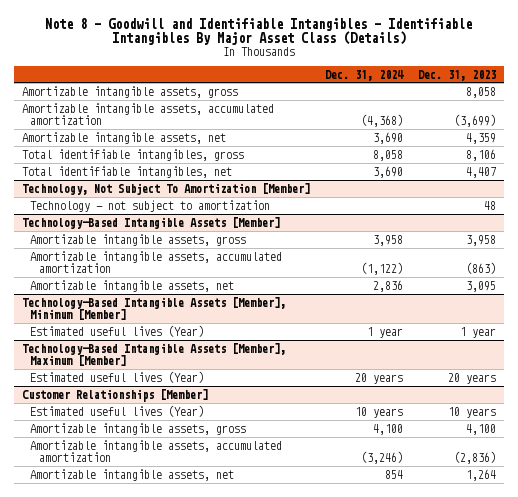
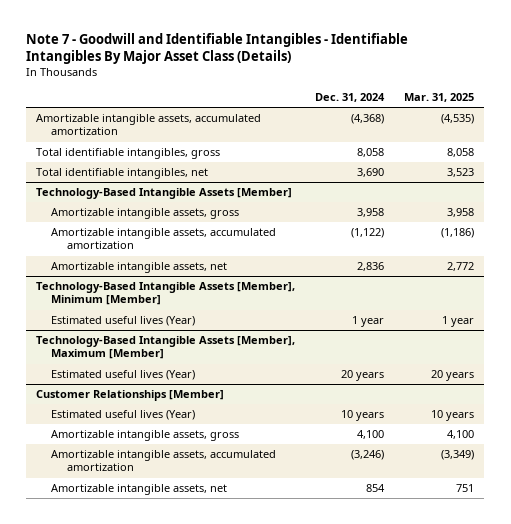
- Note 8 - Goodwill and Identifiable Intangibles - Identifiable Intangibles By Major Asset Class (Details)
+ Note 7 - Goodwill and Identifiable Intangibles - Identifiable Intangibles By Major Asset Class (Details)
- | Dec. 31, 2024 | Dec. 31, 2023
+ | Dec. 31, 2024 | Mar. 31, 2025
- Amortizable intangible assets, gross | | 8,058
- Amortizable intangible assets, net | 3,690 | 4,359
- Technology, Not Subject To Amortization [Member]
- Technology - not subject to amortization | | 48

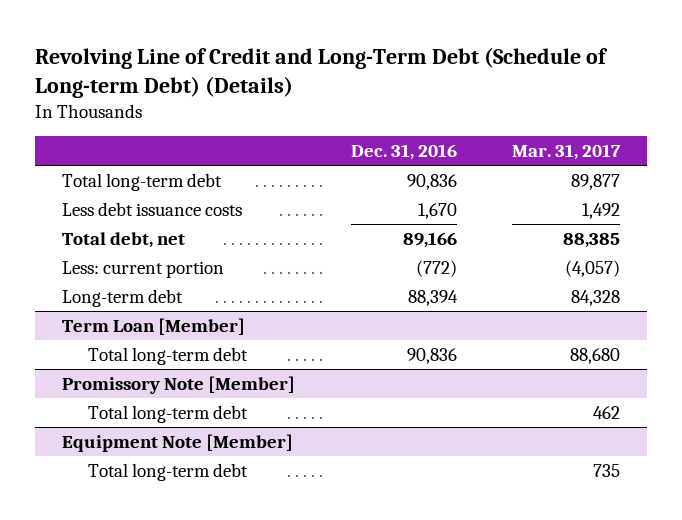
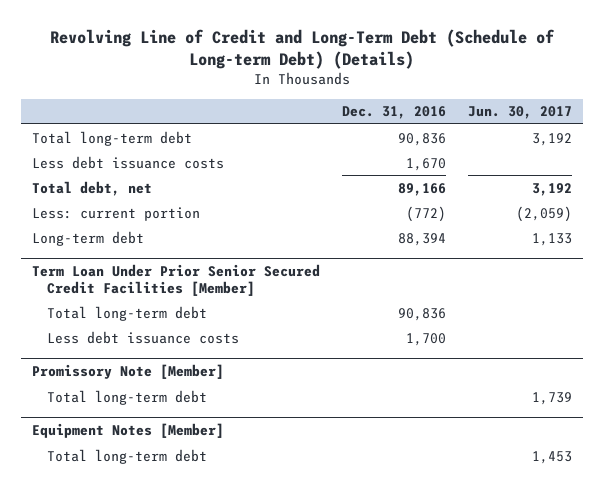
- | Dec. 31, 2016 | Mar. 31, 2017
+ | Dec. 31, 2016 | Jun. 30, 2017
- Term Loan [Member]
+ Term Loan Under Prior Senior Secured Credit Facilities [Member]
+ Less debt issuance costs | 1,700 |
- Equipment Note [Member]
+ Equipment Notes [Member]

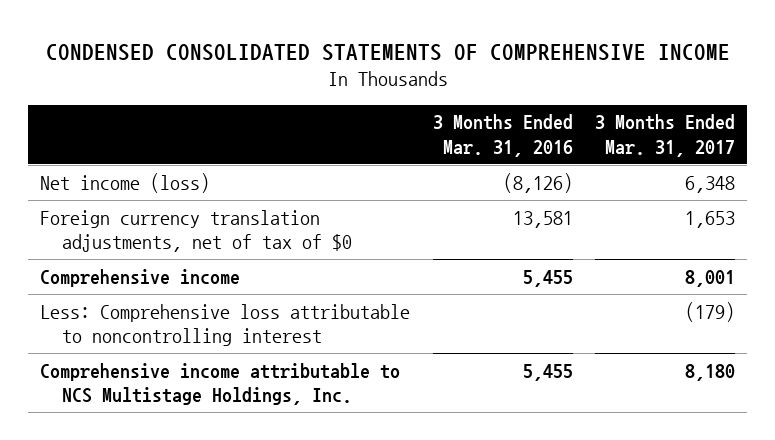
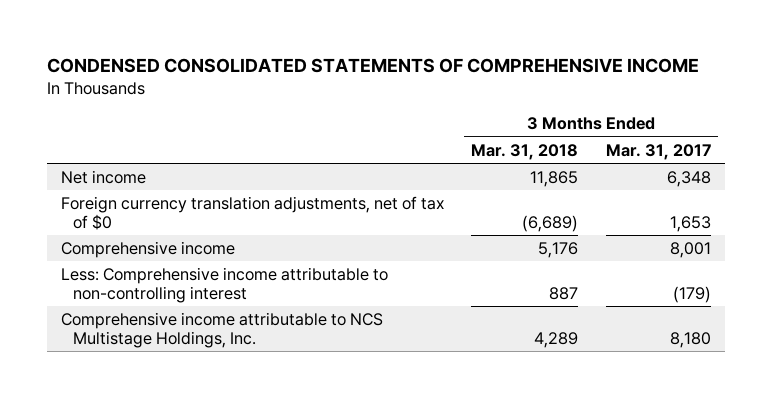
- | 3 Months Ended Mar. 31, 2016 | 3 Months Ended Mar. 31, 2017
+ | 3 Months Ended Mar. 31, 2018 | 3 Months Ended Mar. 31, 2017
- Net income (loss) | (8,126) | 6,348
+ Net income | 11,865 | 6,348
- Less: Comprehensive loss attributable to noncontrolling interest | | (179)
+ Less: Comprehensive income attributable to non-controlling interest | 887 | (179)

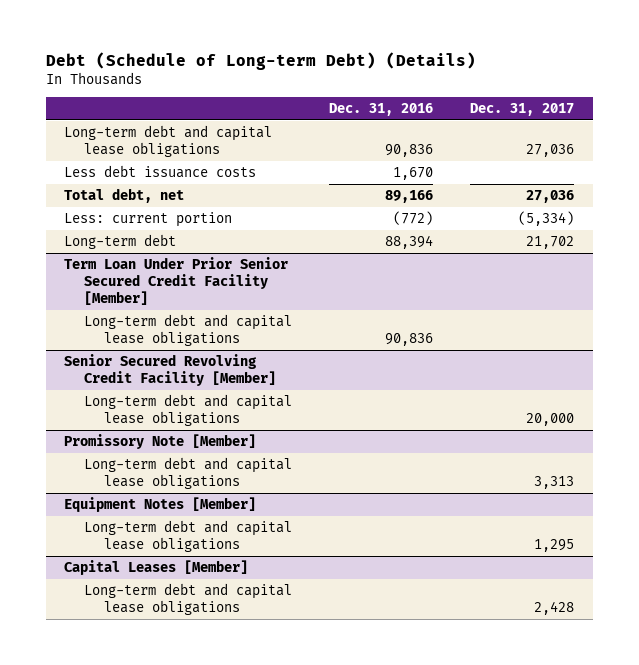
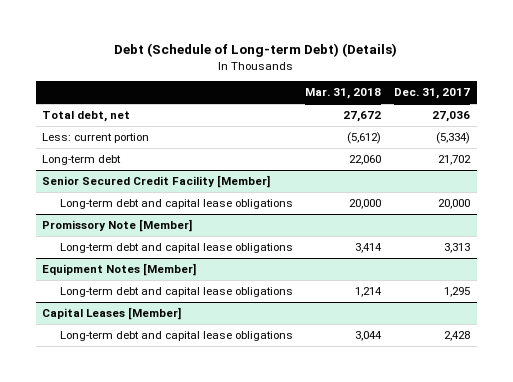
- | Dec. 31, 2016 | Dec. 31, 2017
+ | Mar. 31, 2018 | Dec. 31, 2017
- Long-term debt and capital lease obligations | 90,836 | 27,036
- Less debt issuance costs | 1,670 |
- Term Loan Under Prior Senior Secured Credit Facility [Member]
- Long-term debt and capital lease obligations | 90,836 |
- Senior Secured Revolving Credit Facility [Member]
+ Senior Secured Credit Facility [Member]

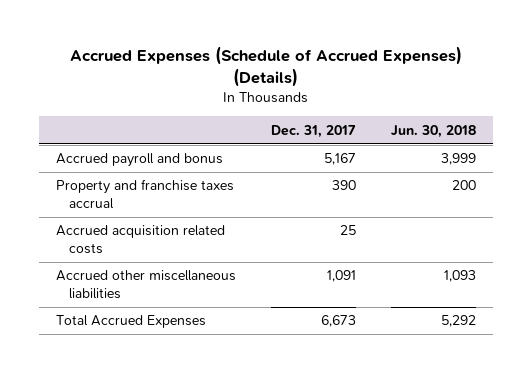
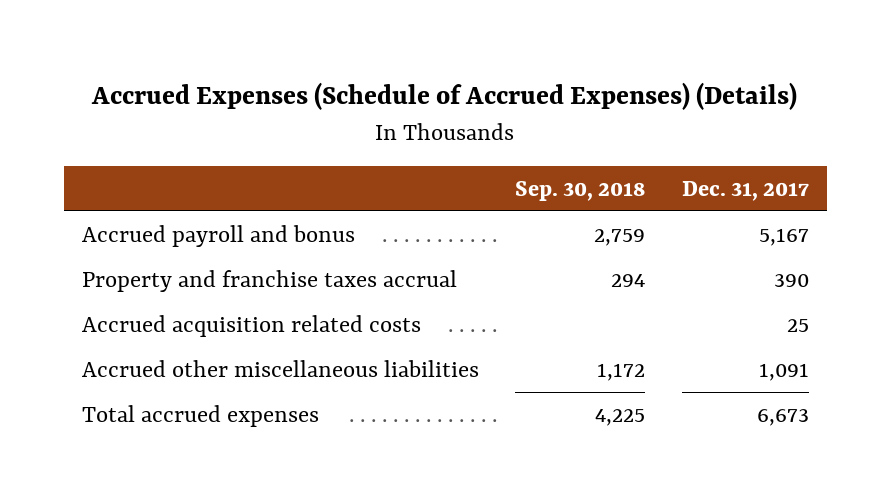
- | Dec. 31, 2017 | Jun. 30, 2018
+ | Sep. 30, 2018 | Dec. 31, 2017
- Total Accrued Expenses | 6,673 | 5,292
+ Total accrued expenses | 4,225 | 6,673

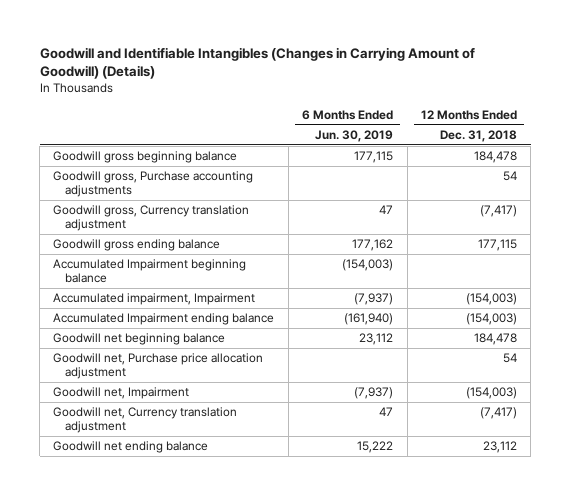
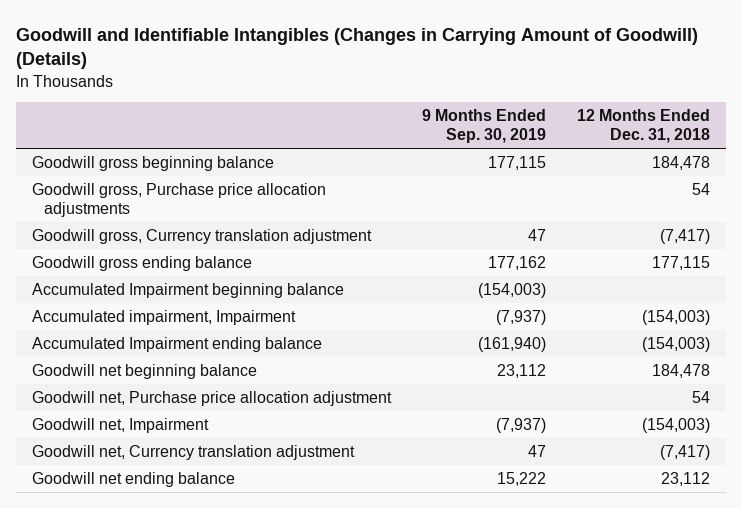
- | 6 Months Ended Jun. 30, 2019 | 12 Months Ended Dec. 31, 2018
+ | 9 Months Ended Sep. 30, 2019 | 12 Months Ended Dec. 31, 2018
- Goodwill gross, Purchase accounting adjustments | | 54
+ Goodwill gross, Purchase price allocation adjustments | | 54

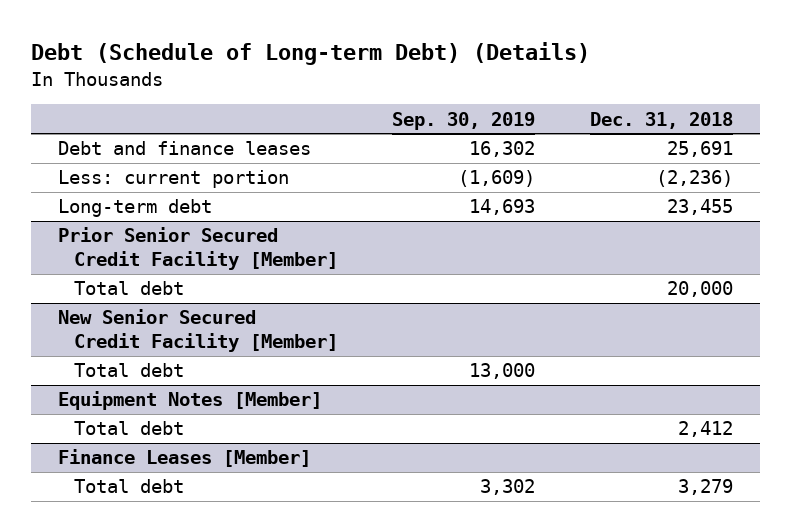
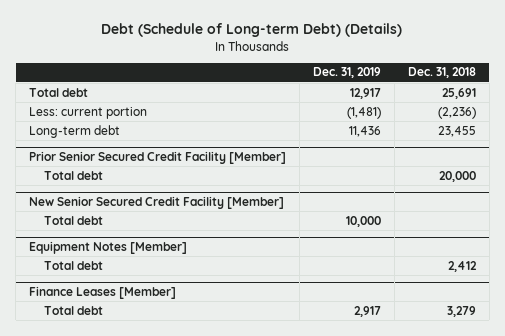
- | Sep. 30, 2019 | Dec. 31, 2018
+ | Dec. 31, 2019 | Dec. 31, 2018
- Debt and finance leases | 16,302 | 25,691
+ Total debt | 12,917 | 25,691

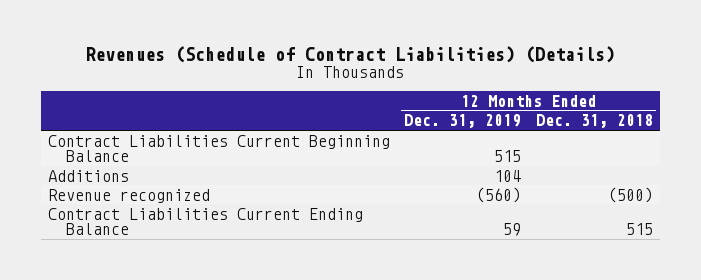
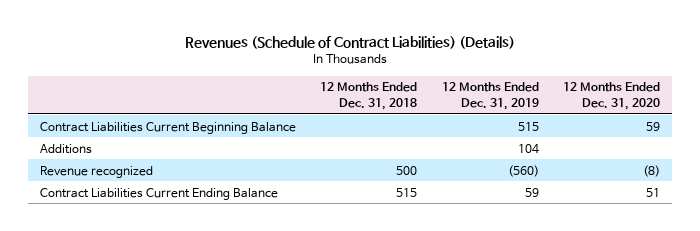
- | 12 Months Ended Dec. 31, 2019 | 12 Months Ended Dec. 31, 2018
+ | 12 Months Ended Dec. 31, 2018 | 12 Months Ended Dec. 31, 2019 | 12 Months Ended Dec. 31, 2020
- Revenue recognized | (560) | (500)
+ Revenue recognized | 500 | (560) | (8)

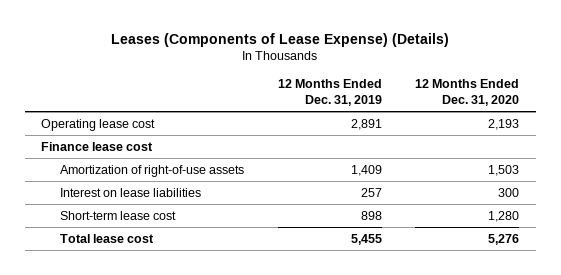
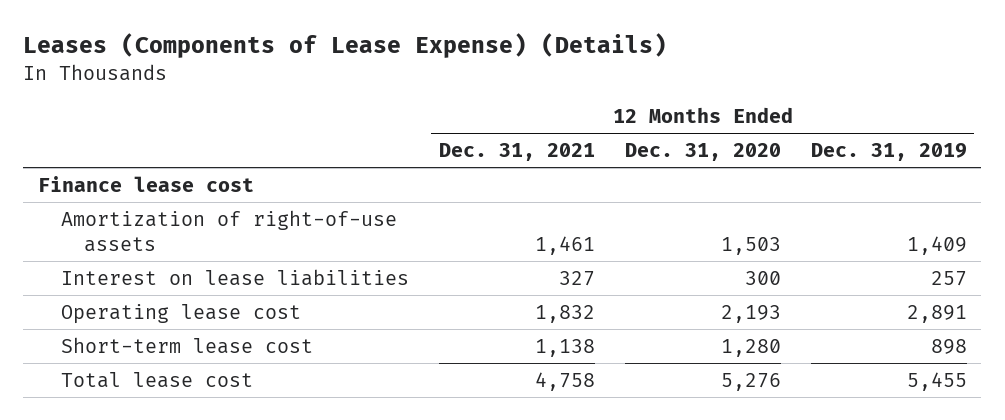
- | 12 Months Ended Dec. 31, 2019 | 12 Months Ended Dec. 31, 2020
+ | 12 Months Ended Dec. 31, 2021 | 12 Months Ended Dec. 31, 2020 | 12 Months Ended Dec. 31, 2019
moved down: Operating lease cost | 1,832 | 2,193 | 2,891

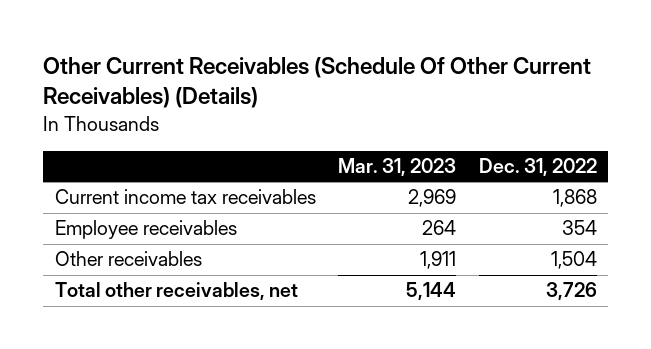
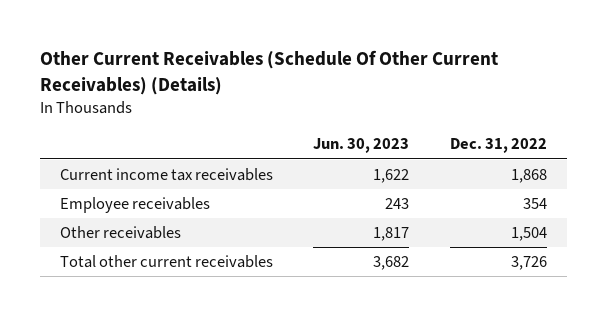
- | Mar. 31, 2023 | Dec. 31, 2022
+ | Jun. 30, 2023 | Dec. 31, 2022
- Total other receivables, net | 5,144 | 3,726
+ Total other current receivables | 3,682 | 3,726

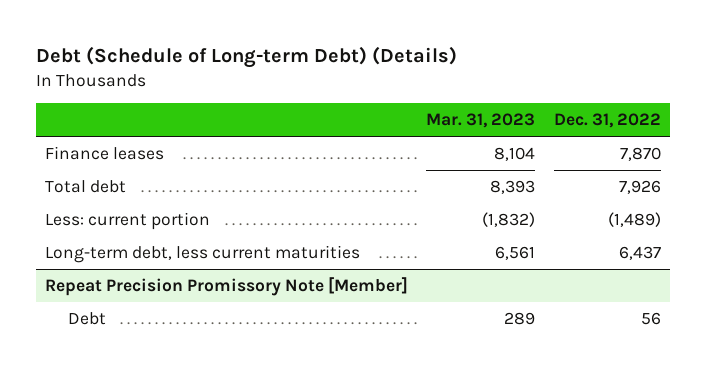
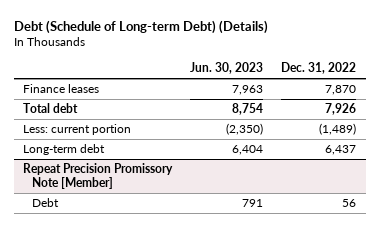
- | Mar. 31, 2023 | Dec. 31, 2022
+ | Jun. 30, 2023 | Dec. 31, 2022
- Long-term debt, less current maturities | 6,561 | 6,437
+ Long-term debt | 6,404 | 6,437

